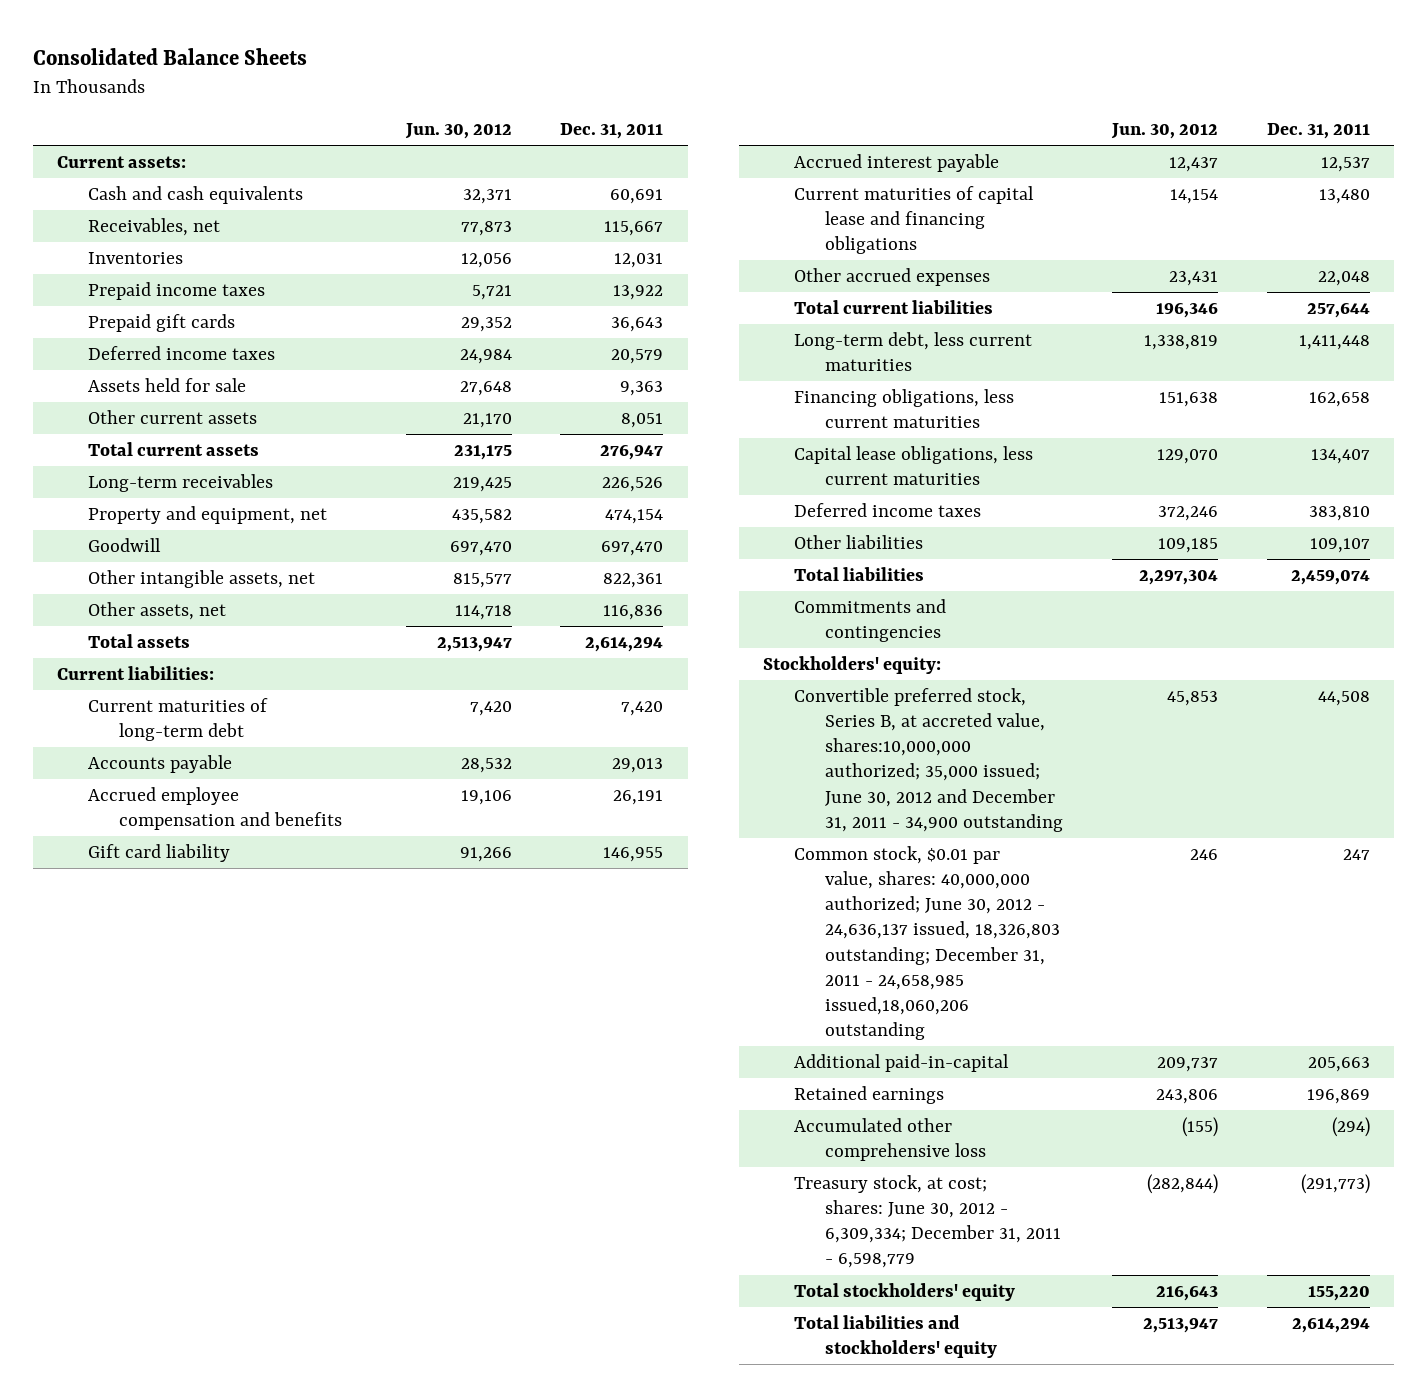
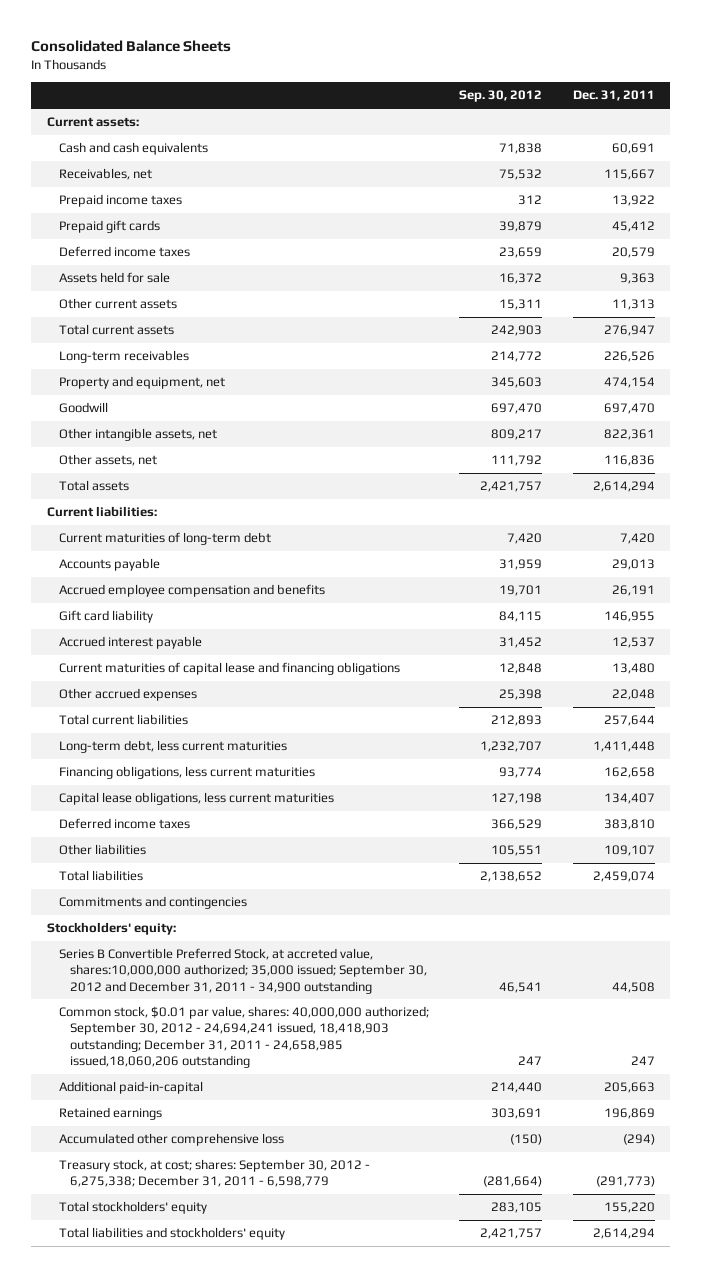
- | Jun. 30, 2012 | Dec. 31, 2011
+ | Sep. 30, 2012 | Dec. 31, 2011
- Inventories | 12,056 | 12,031
- Prepaid gift cards | 29,352 | 36,643
+ Prepaid gift cards | 39,879 | 45,412
- Other current assets | 21,170 | 8,051
+ Other current assets | 15,311 | 11,313
- Convertible preferred stock, Series B, at accreted value, shares:10,000,000 authorized; 35,000 issued; June 30, 2012 and December 31, 2011 - 34,900 outstanding | 45,853 | 44,508
- Common stock, $0.01 par value, shares: 40,000,000 authorized; June 30, 2012 - 24,636,137 issued, 18,326,803 outstanding; December 31, 2011 - 24,658,985 issued,18,060,206 outstanding | 246 | 247
+ Series B Convertible Preferred Stock, at accreted value, shares:10,000,000 authorized; 35,000 issued; September 30, 2012 and December 31, 2011 - 34,900 outstanding | 46,541 | 44,508
+ Common stock, $0.01 par value, shares: 40,000,000 authorized; September 30, 2012 - 24,694,241 issued, 18,418,903 outstanding; December 31, 2011 - 24,658,985 issued,18,060,206 outstanding | 247 | 247
- Treasury stock, at cost; shares: June 30, 2012 - 6,309,334; December 31, 2011 - 6,598,779 | (282,844) | (291,773)
+ Treasury stock, at cost; shares: September 30, 2012 - 6,275,338; December 31, 2011 - 6,598,779 | (281,664) | (291,773)

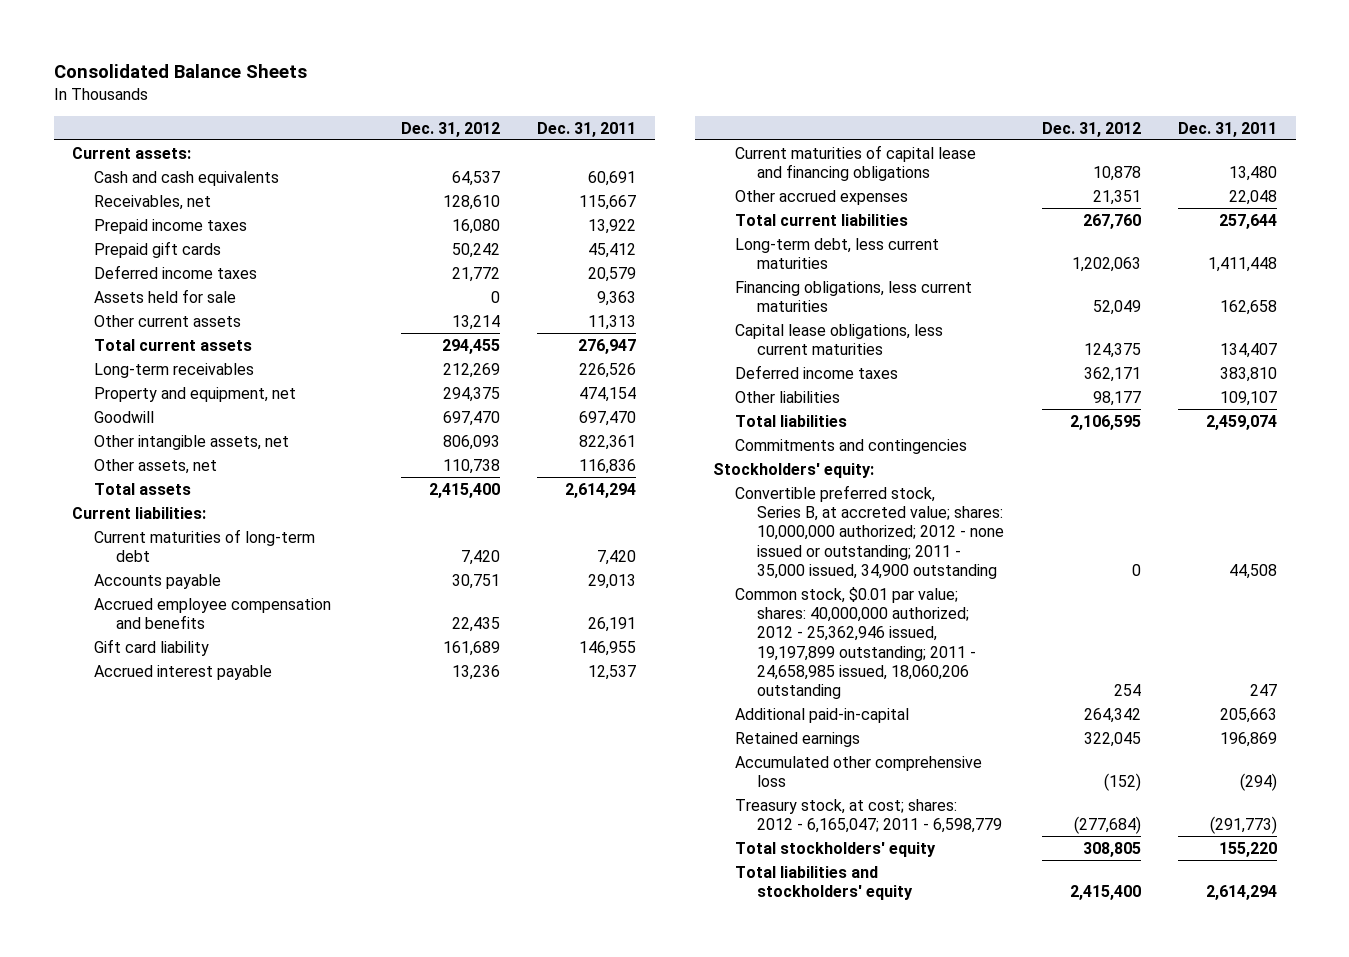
- | Sep. 30, 2012 | Dec. 31, 2011
+ | Dec. 31, 2012 | Dec. 31, 2011
- Series B Convertible Preferred Stock, at accreted value, shares:10,000,000 authorized; 35,000 issued; September 30, 2012 and December 31, 2011 - 34,900 outstanding | 46,541 | 44,508
- Common stock, $0.01 par value, shares: 40,000,000 authorized; September 30, 2012 - 24,694,241 issued, 18,418,903 outstanding; December 31, 2011 - 24,658,985 issued,18,060,206 outstanding | 247 | 247
+ Convertible preferred stock, Series B, at accreted value; shares: 10,000,000 authorized; 2012 - none issued or outstanding; 2011 - 35,000 issued, 34,900 outstanding | 0 | 44,508
+ Common stock, $0.01 par value; shares: 40,000,000 authorized; 2012 - 25,362,946 issued, 19,197,899 outstanding; 2011 - 24,658,985 issued, 18,060,206 outstanding | 254 | 247
- Treasury stock, at cost; shares: September 30, 2012 - 6,275,338; December 31, 2011 - 6,598,779 | (281,664) | (291,773)
+ Treasury stock, at cost; shares: 2012 - 6,165,047; 2011 - 6,598,779 | (277,684) | (291,773)

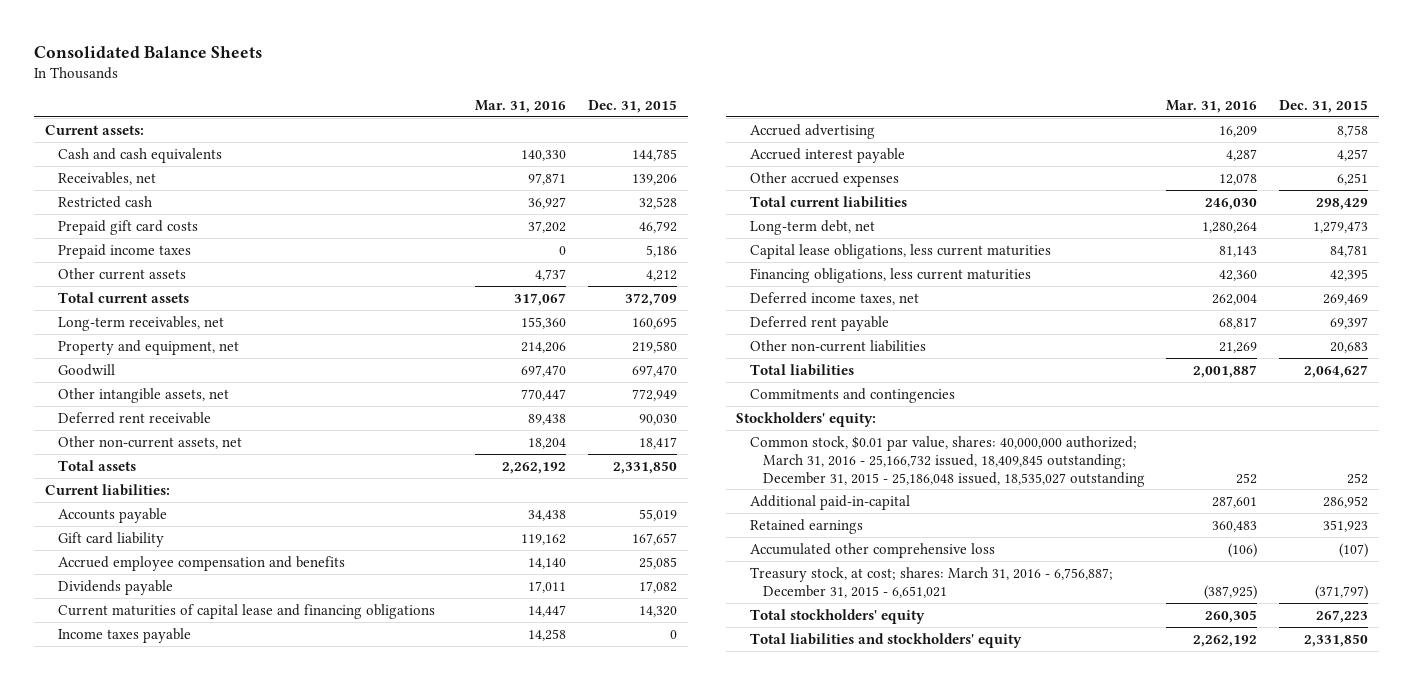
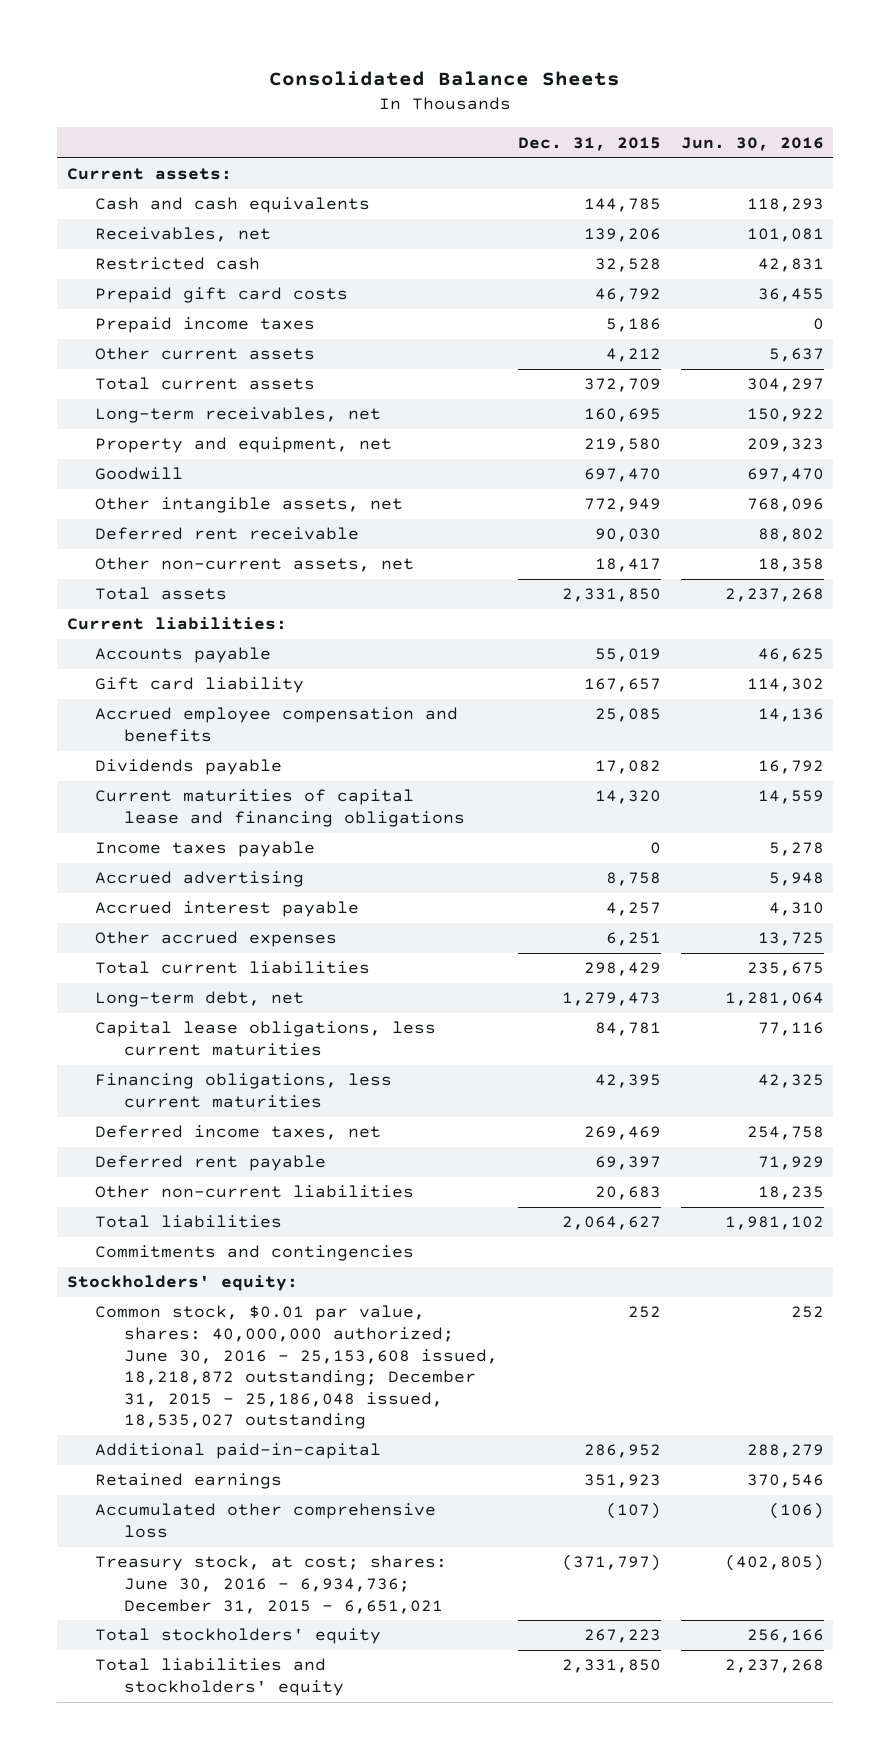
- | Mar. 31, 2016 | Dec. 31, 2015
+ | Dec. 31, 2015 | Jun. 30, 2016
- Common stock, $0.01 par value, shares: 40,000,000 authorized; March 31, 2016 - 25,166,732 issued, 18,409,845 outstanding; December 31, 2015 - 25,186,048 issued, 18,535,027 outstanding | 252 | 252
+ Common stock, $0.01 par value, shares: 40,000,000 authorized; June 30, 2016 - 25,153,608 issued, 18,218,872 outstanding; December 31, 2015 - 25,186,048 issued, 18,535,027 outstanding | 252 | 252
- Treasury stock, at cost; shares: March 31, 2016 - 6,756,887; December 31, 2015 - 6,651,021 | (387,925) | (371,797)
+ Treasury stock, at cost; shares: June 30, 2016 - 6,934,736; December 31, 2015 - 6,651,021 | (371,797) | (402,805)

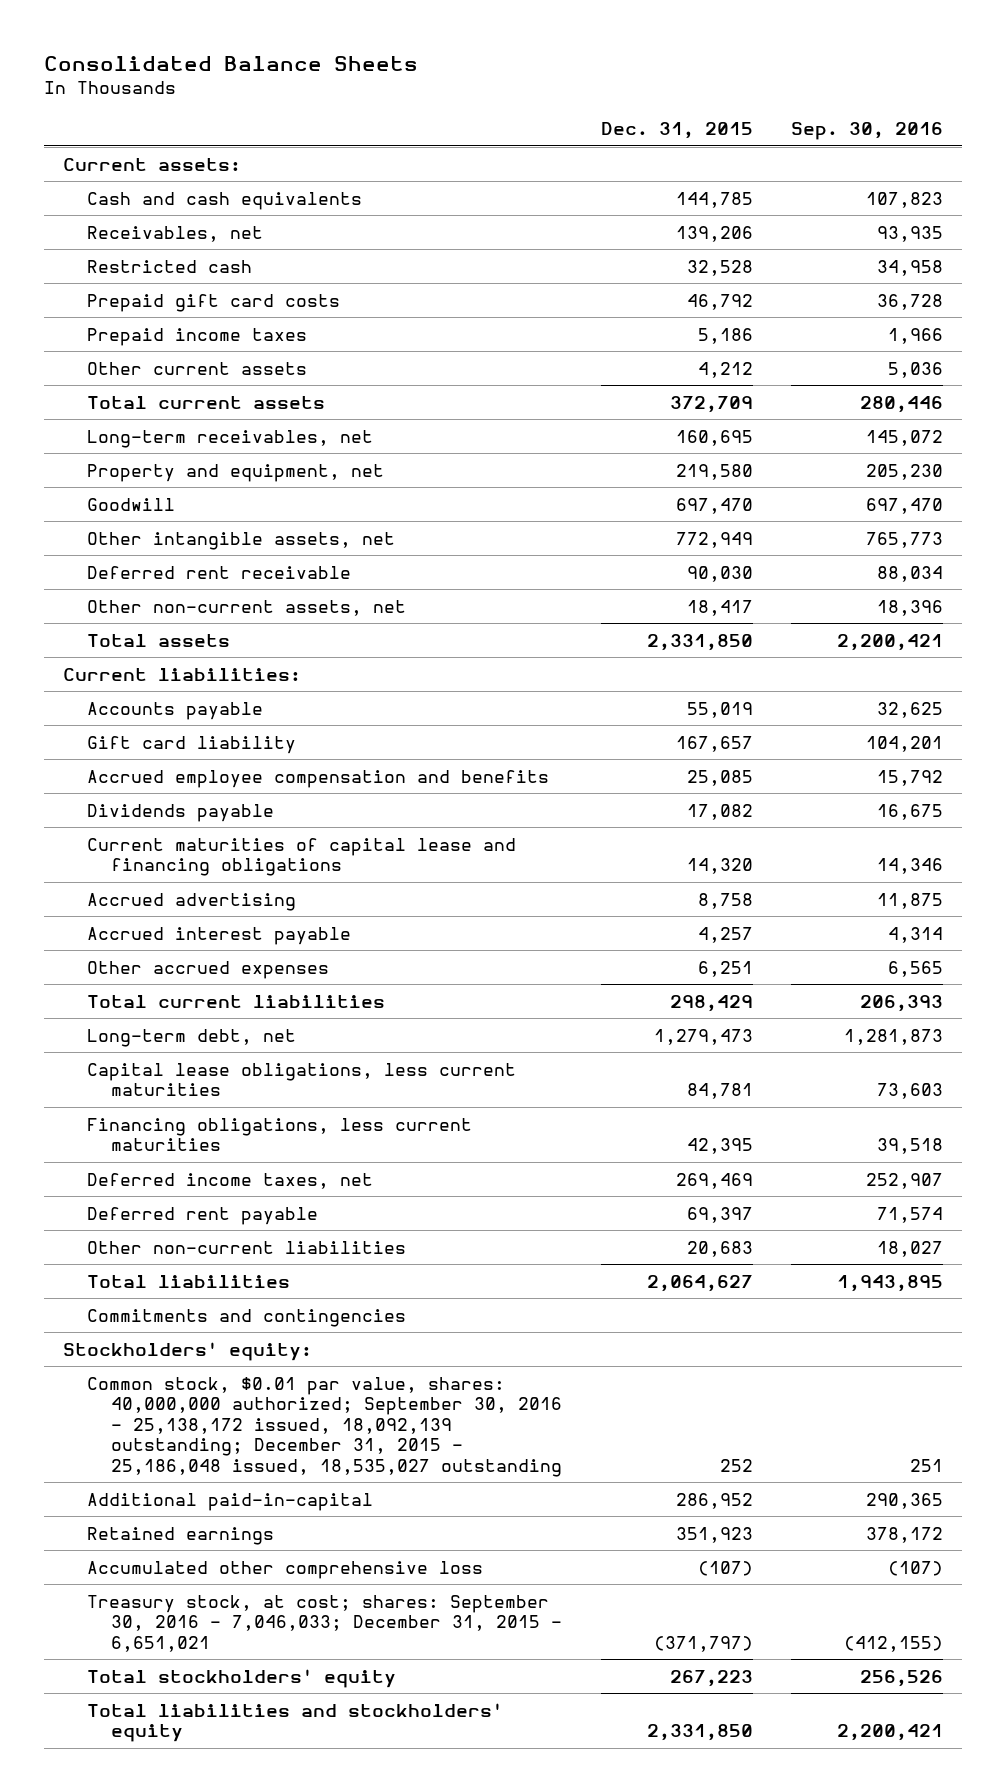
- | Dec. 31, 2015 | Jun. 30, 2016
+ | Dec. 31, 2015 | Sep. 30, 2016
- Income taxes payable | 0 | 5,278
- Common stock, $0.01 par value, shares: 40,000,000 authorized; June 30, 2016 - 25,153,608 issued, 18,218,872 outstanding; December 31, 2015 - 25,186,048 issued, 18,535,027 outstanding | 252 | 252
+ Common stock, $0.01 par value, shares: 40,000,000 authorized; September 30, 2016 - 25,138,172 issued, 18,092,139 outstanding; December 31, 2015 - 25,186,048 issued, 18,535,027 outstanding | 252 | 251
- Treasury stock, at cost; shares: June 30, 2016 - 6,934,736; December 31, 2015 - 6,651,021 | (371,797) | (402,805)
+ Treasury stock, at cost; shares: September 30, 2016 - 7,046,033; December 31, 2015 - 6,651,021 | (371,797) | (412,155)

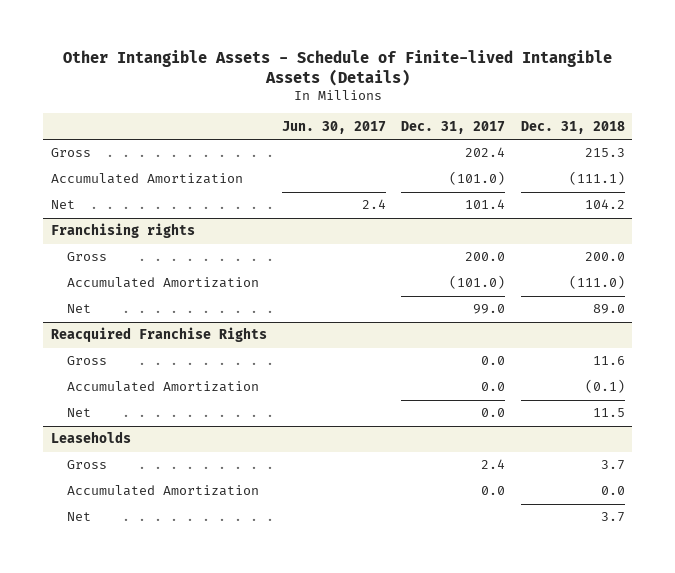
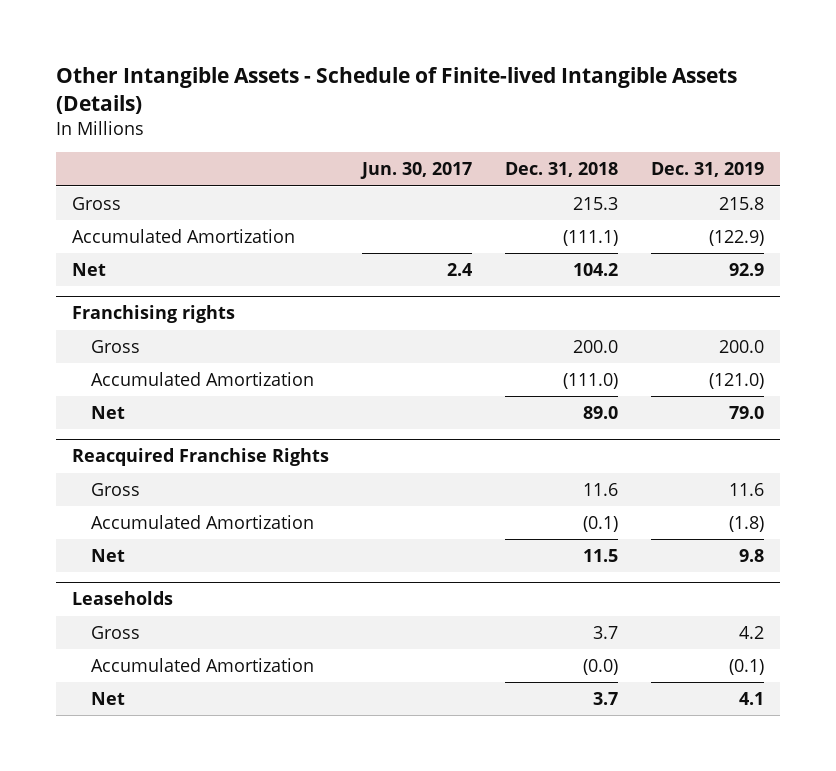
- | Jun. 30, 2017 | Dec. 31, 2017 | Dec. 31, 2018
+ | Jun. 30, 2017 | Dec. 31, 2018 | Dec. 31, 2019
@ Leaseholds
- Accumulated Amortization | | 0.0 | 0.0
+ Accumulated Amortization | | (0.0) | (0.1)

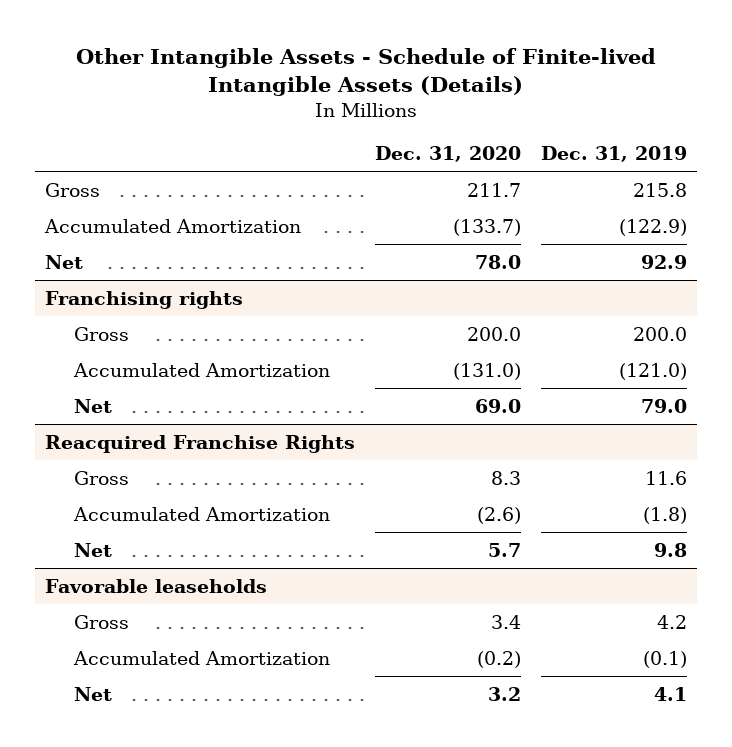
- | Jun. 30, 2017 | Dec. 31, 2018 | Dec. 31, 2019
+ | Dec. 31, 2020 | Dec. 31, 2019
- Leaseholds
+ Favorable leaseholds

